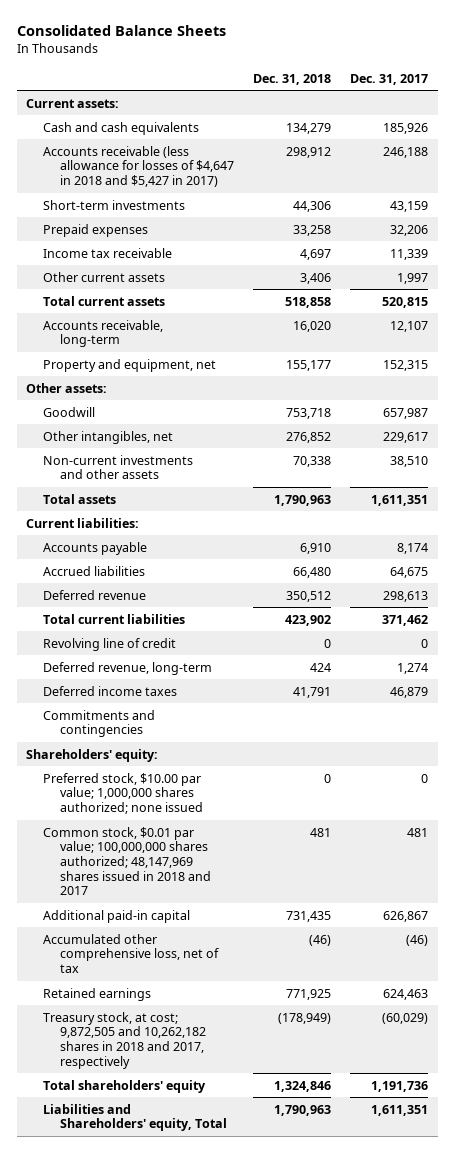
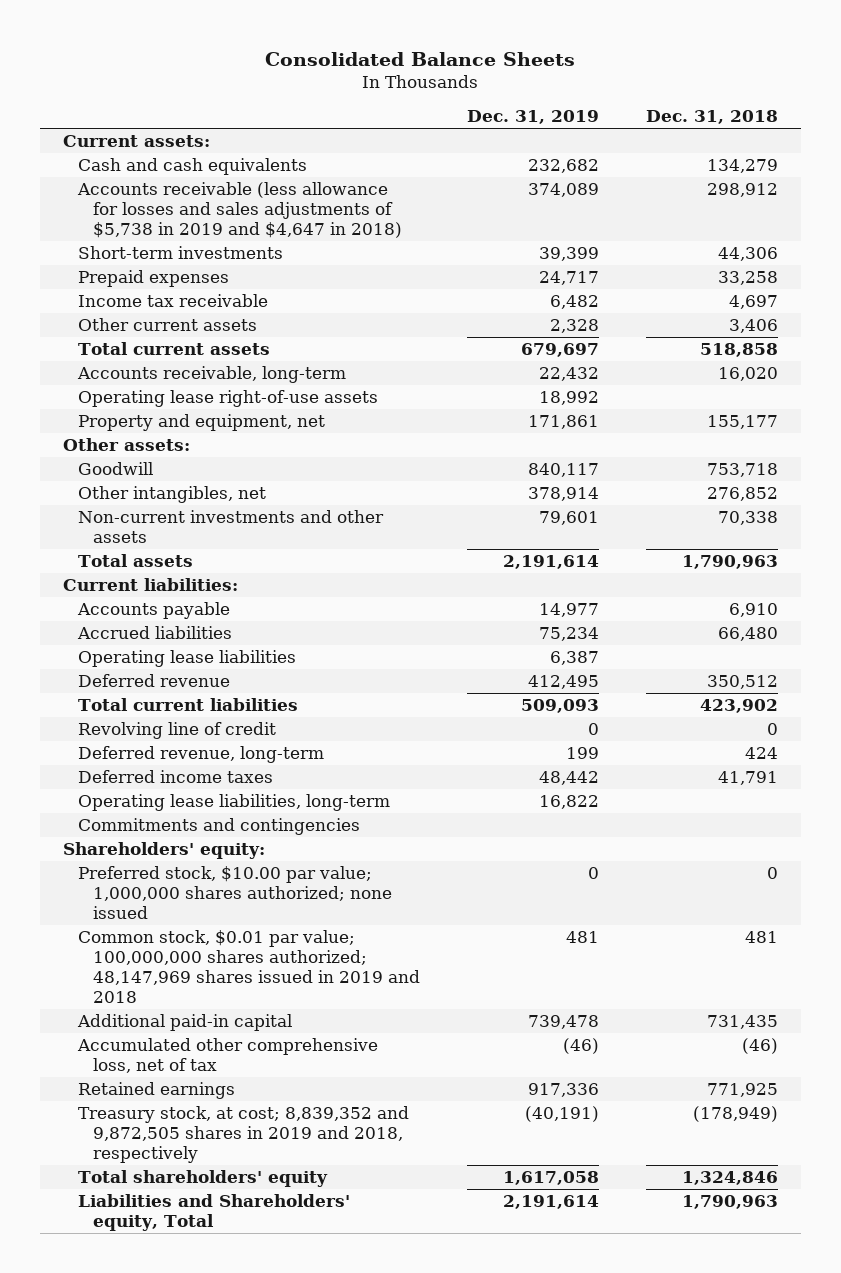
- | Dec. 31, 2018 | Dec. 31, 2017
+ | Dec. 31, 2019 | Dec. 31, 2018
- Accounts receivable (less allowance for losses of $4,647 in 2018 and $5,427 in 2017) | 298,912 | 246,188
+ Accounts receivable (less allowance for losses and sales adjustments of $5,738 in 2019 and $4,647 in 2018) | 374,089 | 298,912
+ Operating lease right-of-use assets | 18,992 |
+ Operating lease liabilities | 6,387 |
+ Operating lease liabilities, long-term | 16,822 |
- Common stock, $0.01 par value; 100,000,000 shares authorized; 48,147,969 shares issued in 2018 and 2017 | 481 | 481
+ Common stock, $0.01 par value; 100,000,000 shares authorized; 48,147,969 shares issued in 2019 and 2018 | 481 | 481
- Treasury stock, at cost; 9,872,505 and 10,262,182 shares in 2018 and 2017, respectively | (178,949) | (60,029)
+ Treasury stock, at cost; 8,839,352 and 9,872,505 shares in 2019 and 2018, respectively | (40,191) | (178,949)

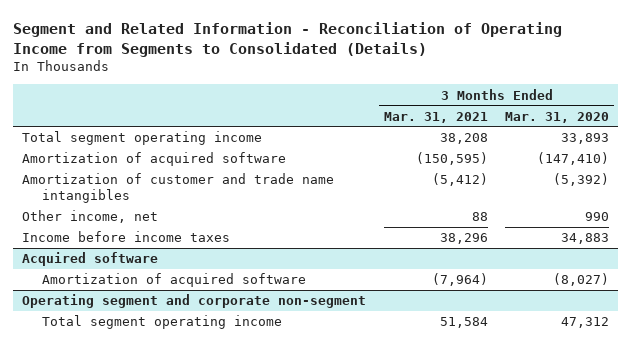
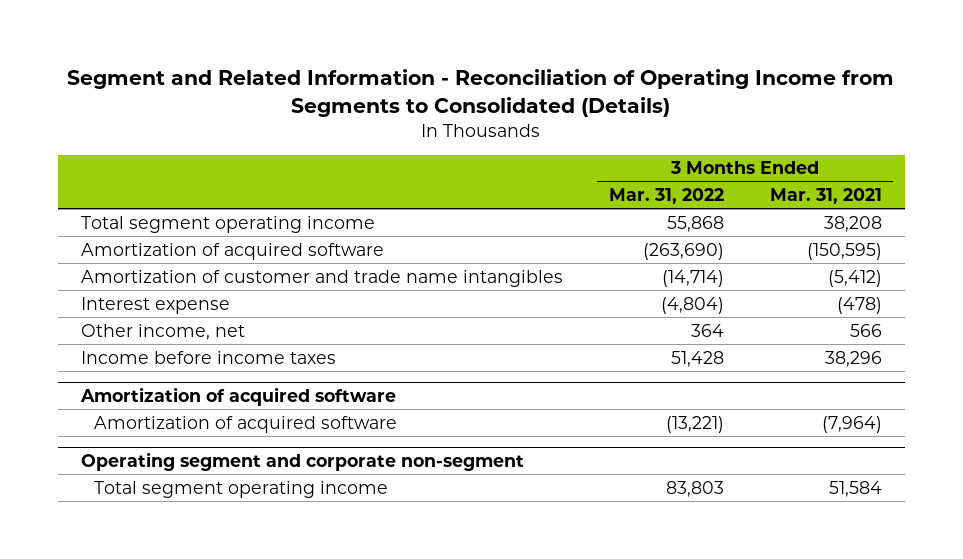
- | 3 Months Ended Mar. 31, 2021 | 3 Months Ended Mar. 31, 2020
+ | 3 Months Ended Mar. 31, 2022 | 3 Months Ended Mar. 31, 2021
- Other income, net | 88 | 990
+ Interest expense | (4,804) | (478)
+ Other income, net | 364 | 566
- Acquired software
+ Amortization of acquired software

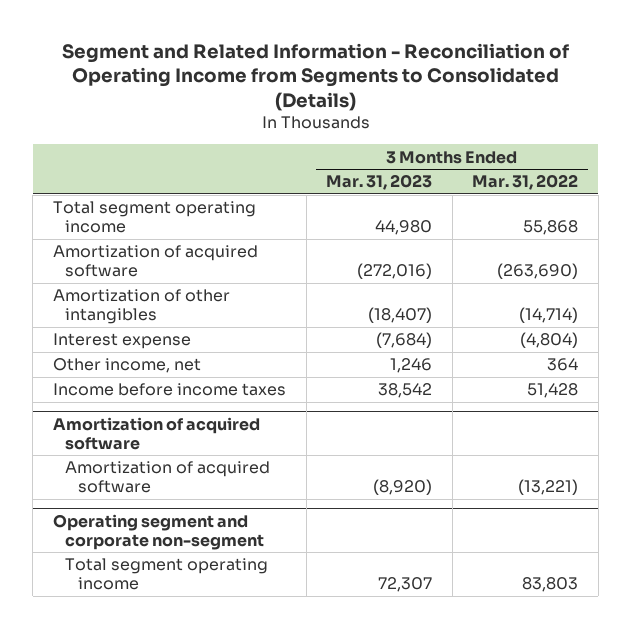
- | 3 Months Ended Mar. 31, 2022 | 3 Months Ended Mar. 31, 2021
+ | 3 Months Ended Mar. 31, 2023 | 3 Months Ended Mar. 31, 2022
- Amortization of customer and trade name intangibles | (14,714) | (5,412)
+ Amortization of other intangibles | (18,407) | (14,714)

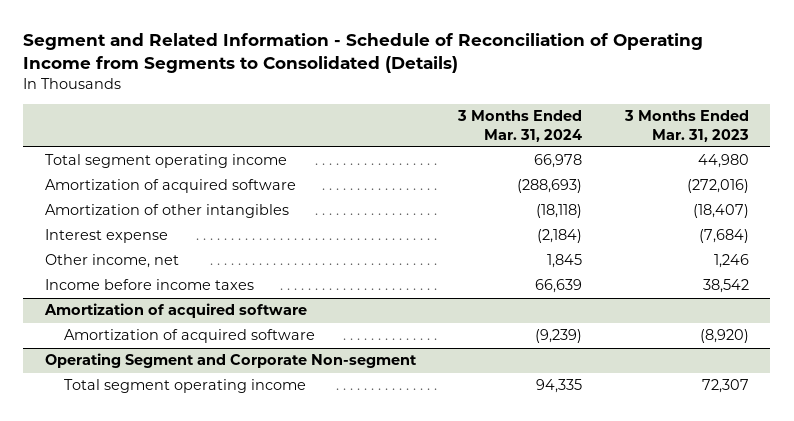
- Segment and Related Information - Reconciliation of Operating Income from Segments to Consolidated (Details)
+ Segment and Related Information - Schedule of Reconciliation of Operating Income from Segments to Consolidated (Details)
- | 3 Months Ended Mar. 31, 2023 | 3 Months Ended Mar. 31, 2022
+ | 3 Months Ended Mar. 31, 2024 | 3 Months Ended Mar. 31, 2023
- Operating segment and corporate non-segment
+ Operating Segment and Corporate Non-segment

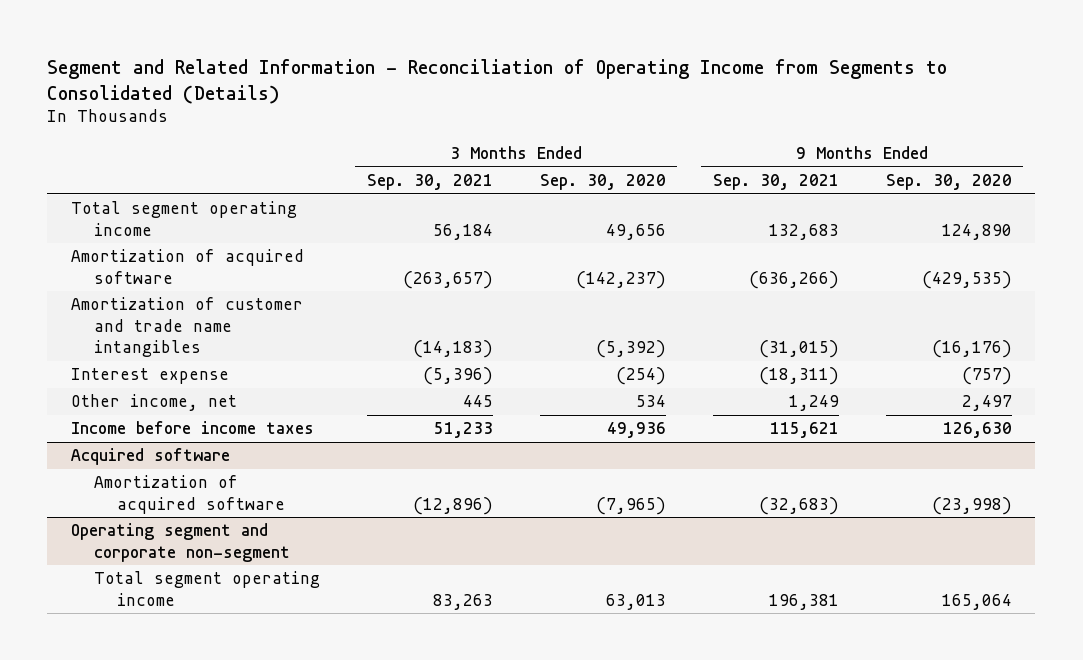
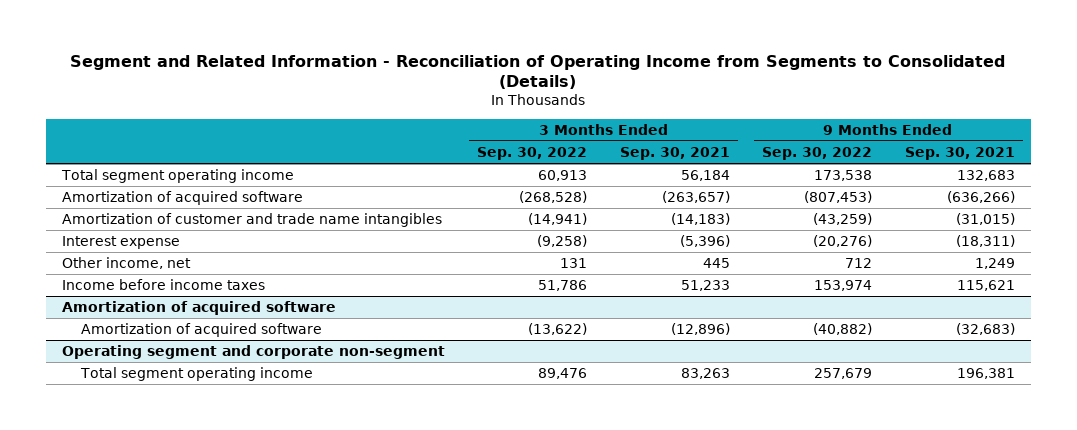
- | 3 Months Ended Sep. 30, 2021 | 3 Months Ended Sep. 30, 2020 | 9 Months Ended Sep. 30, 2021 | 9 Months Ended Sep. 30, 2020
+ | 3 Months Ended Sep. 30, 2022 | 3 Months Ended Sep. 30, 2021 | 9 Months Ended Sep. 30, 2022 | 9 Months Ended Sep. 30, 2021
- Acquired software
+ Amortization of acquired software

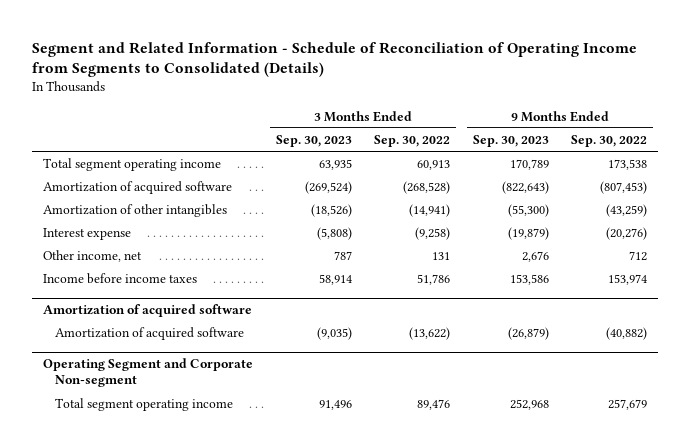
- Segment and Related Information - Reconciliation of Operating Income from Segments to Consolidated (Details)
+ Segment and Related Information - Schedule of Reconciliation of Operating Income from Segments to Consolidated (Details)
- | 3 Months Ended Sep. 30, 2022 | 3 Months Ended Sep. 30, 2021 | 9 Months Ended Sep. 30, 2022 | 9 Months Ended Sep. 30, 2021
+ | 3 Months Ended Sep. 30, 2023 | 3 Months Ended Sep. 30, 2022 | 9 Months Ended Sep. 30, 2023 | 9 Months Ended Sep. 30, 2022
- Amortization of customer and trade name intangibles | (14,941) | (14,183) | (43,259) | (31,015)
+ Amortization of other intangibles | (18,526) | (14,941) | (55,300) | (43,259)
- Operating segment and corporate non-segment
+ Operating Segment and Corporate Non-segment

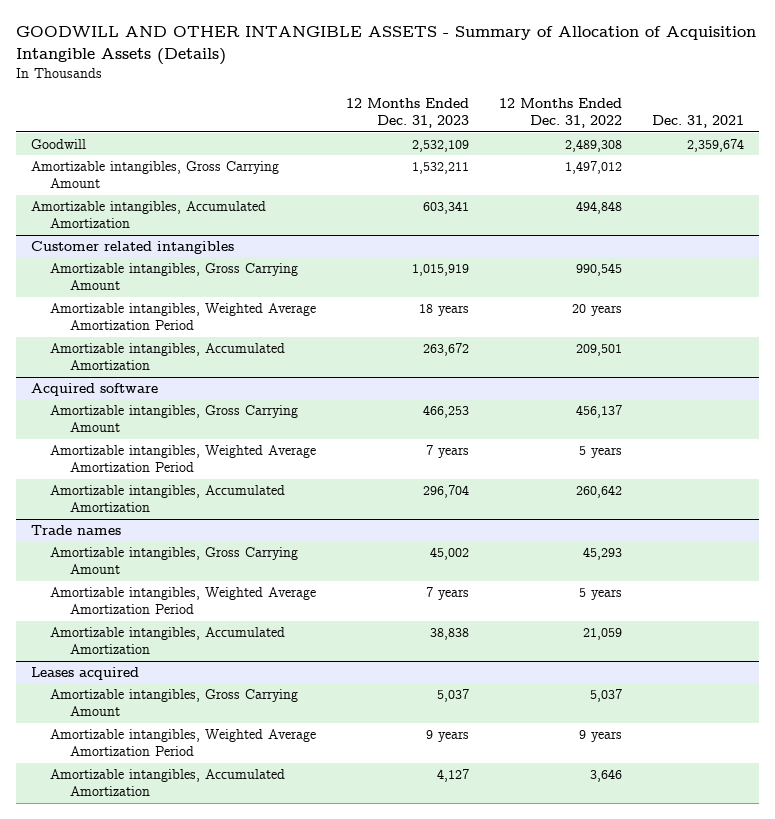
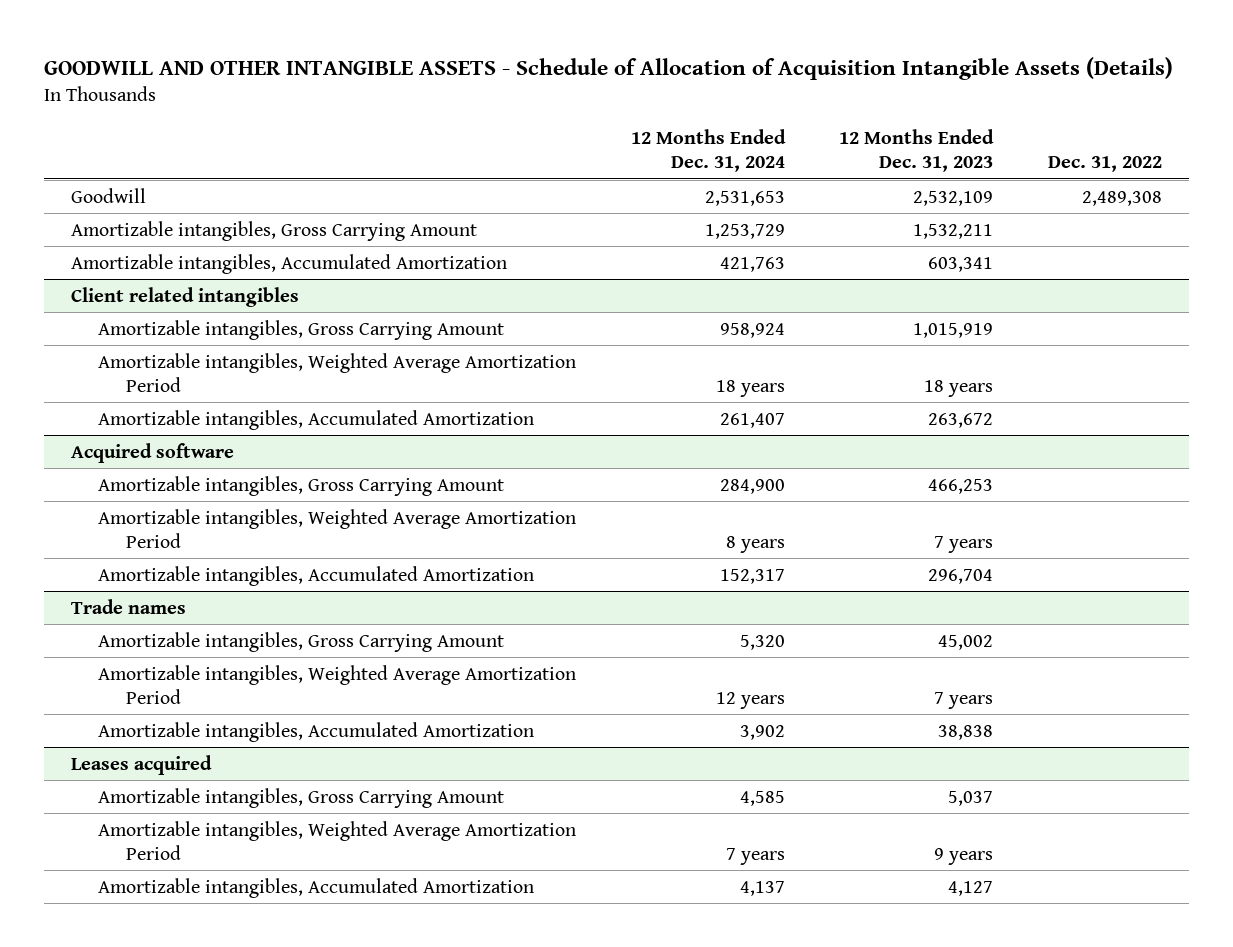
- GOODWILL AND OTHER INTANGIBLE ASSETS - Summary of Allocation of Acquisition Intangible Assets (Details)
+ GOODWILL AND OTHER INTANGIBLE ASSETS - Schedule of Allocation of Acquisition Intangible Assets (Details)
- | 12 Months Ended Dec. 31, 2023 | 12 Months Ended Dec. 31, 2022 | Dec. 31, 2021
+ | 12 Months Ended Dec. 31, 2024 | 12 Months Ended Dec. 31, 2023 | Dec. 31, 2022
- Customer related intangibles
+ Client related intangibles

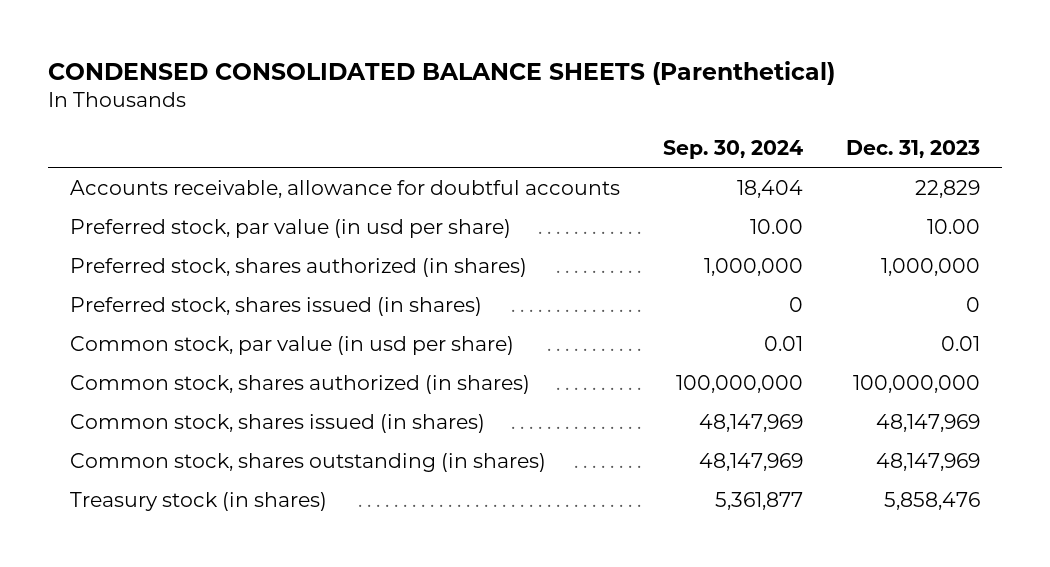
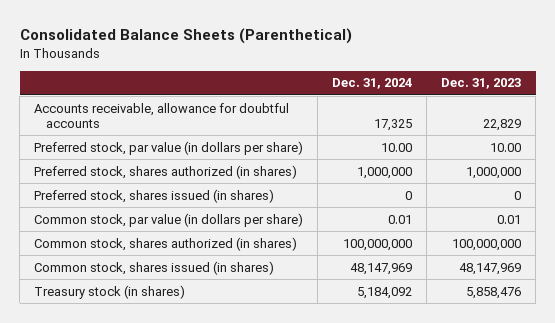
- CONDENSED CONSOLIDATED BALANCE SHEETS (Parenthetical)
+ Consolidated Balance Sheets (Parenthetical)
- | Sep. 30, 2024 | Dec. 31, 2023
+ | Dec. 31, 2024 | Dec. 31, 2023
- Preferred stock, par value (in usd per share) | 10.00 | 10.00
+ Preferred stock, par value (in dollars per share) | 10.00 | 10.00
- Common stock, par value (in usd per share) | 0.01 | 0.01
+ Common stock, par value (in dollars per share) | 0.01 | 0.01
- Common stock, shares outstanding (in shares) | 48,147,969 | 48,147,969

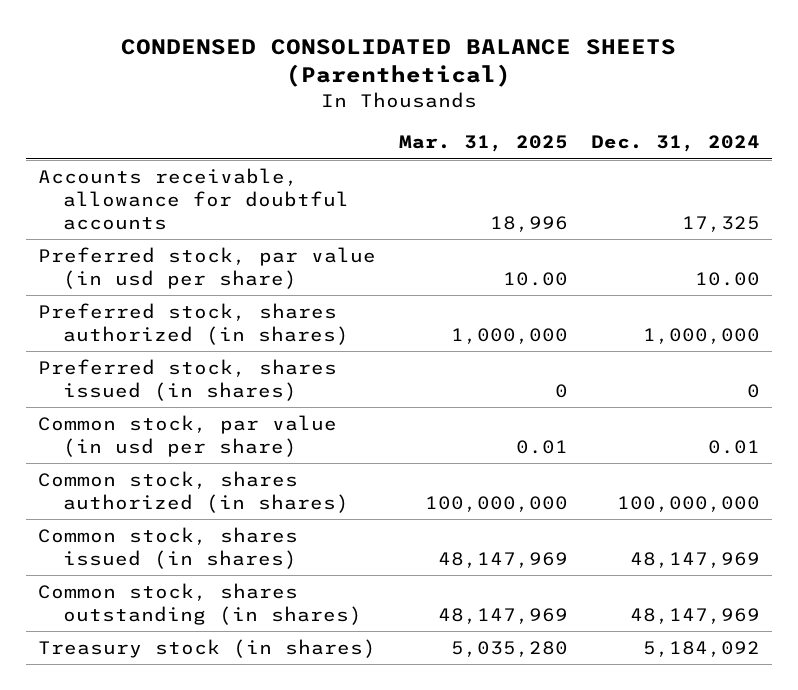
- Consolidated Balance Sheets (Parenthetical)
+ CONDENSED CONSOLIDATED BALANCE SHEETS (Parenthetical)
- | Dec. 31, 2024 | Dec. 31, 2023
+ | Mar. 31, 2025 | Dec. 31, 2024
- Preferred stock, par value (in dollars per share) | 10.00 | 10.00
+ Preferred stock, par value (in usd per share) | 10.00 | 10.00
- Common stock, par value (in dollars per share) | 0.01 | 0.01
+ Common stock, par value (in usd per share) | 0.01 | 0.01
+ Common stock, shares outstanding (in shares) | 48,147,969 | 48,147,969

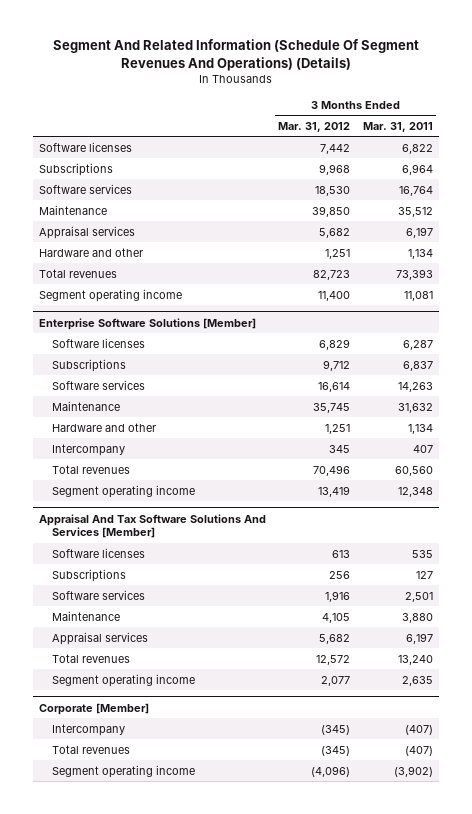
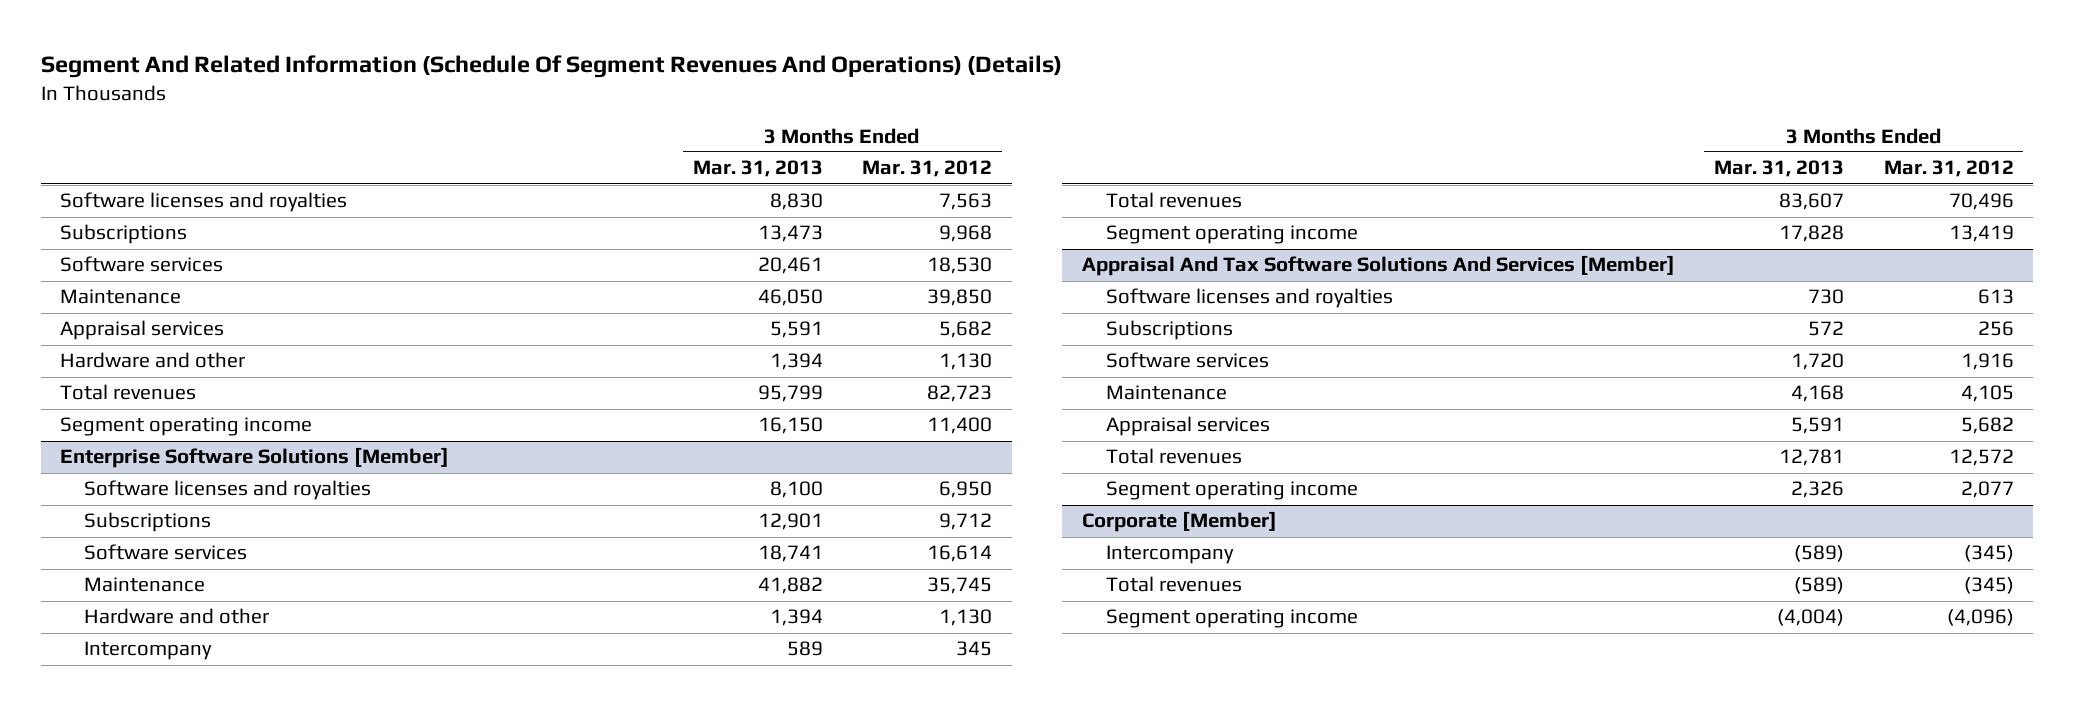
- | 3 Months Ended Mar. 31, 2012 | 3 Months Ended Mar. 31, 2011
+ | 3 Months Ended Mar. 31, 2013 | 3 Months Ended Mar. 31, 2012
- Software licenses | 7,442 | 6,822
+ Software licenses and royalties | 8,830 | 7,563
- Hardware and other | 1,251 | 1,134
+ Hardware and other | 1,394 | 1,130
@ Enterprise Software Solutions [Member]
- Software licenses | 6,829 | 6,287
+ Software licenses and royalties | 8,100 | 6,950
- Hardware and other | 1,251 | 1,134
+ Hardware and other | 1,394 | 1,130
@ Appraisal And Tax Software Solutions And Services [Member]
- Software licenses | 613 | 535
+ Software licenses and royalties | 730 | 613

